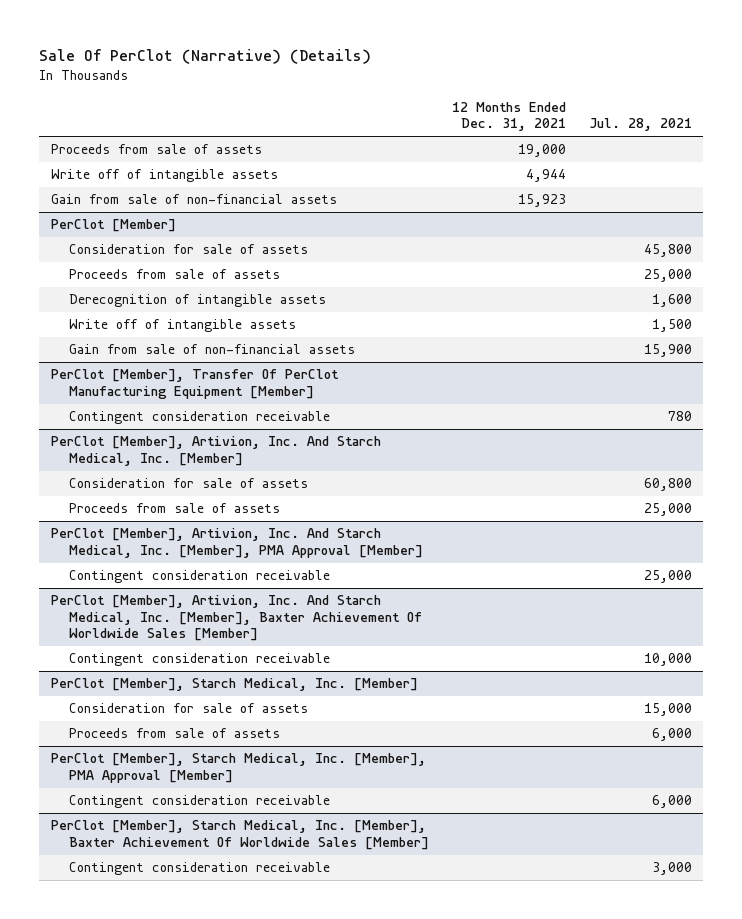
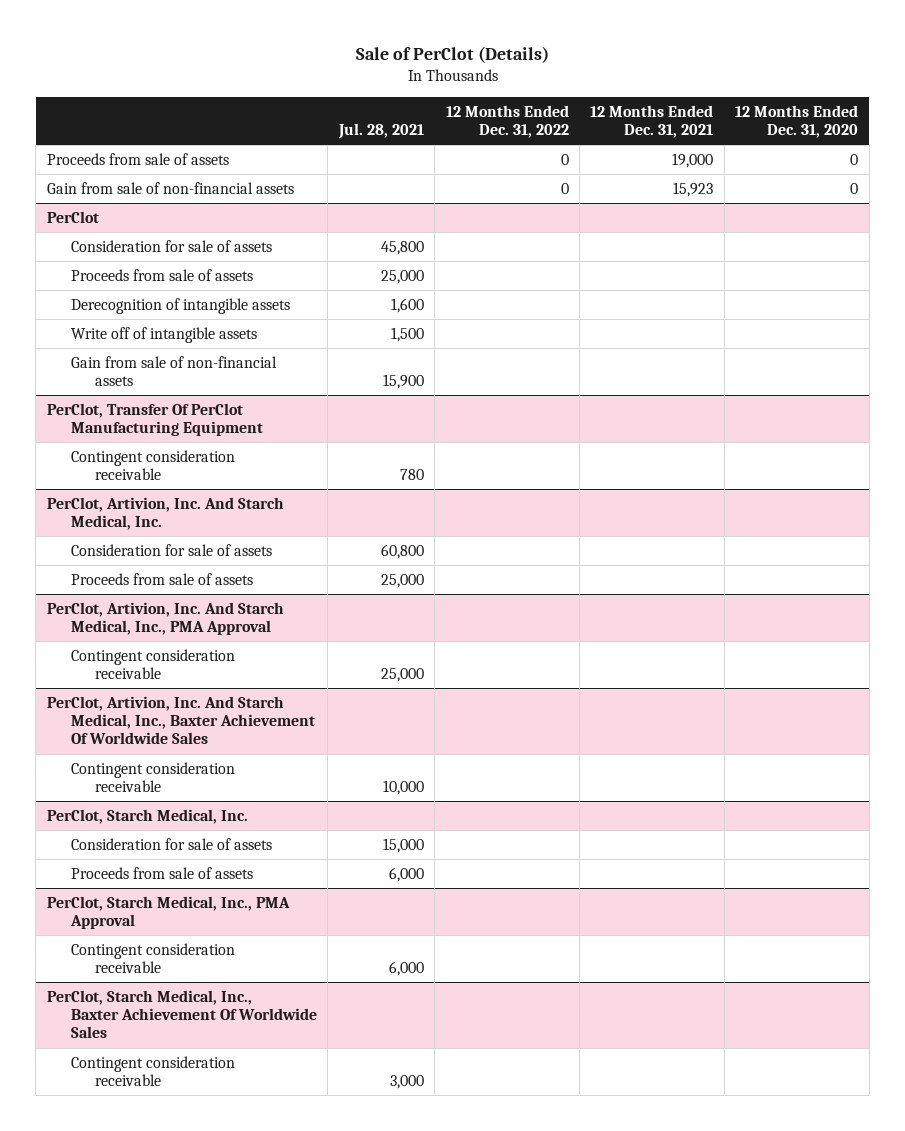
- Sale Of PerClot (Narrative) (Details)
+ Sale of PerClot (Details)
- | 12 Months Ended Dec. 31, 2021 | Jul. 28, 2021
+ | Jul. 28, 2021 | 12 Months Ended Dec. 31, 2022 | 12 Months Ended Dec. 31, 2021 | 12 Months Ended Dec. 31, 2020
- Write off of intangible assets | 4,944 |
- PerClot [Member]
+ PerClot
- PerClot [Member], Transfer Of PerClot Manufacturing Equipment [Member]
+ PerClot, Transfer Of PerClot Manufacturing Equipment
- PerClot [Member], Artivion, Inc. And Starch Medical, Inc. [Member]
+ PerClot, Artivion, Inc. And Starch Medical, Inc.
- PerClot [Member], Artivion, Inc. And Starch Medical, Inc. [Member], PMA Approval [Member]
+ PerClot, Artivion, Inc. And Starch Medical, Inc., PMA Approval
- PerClot [Member], Artivion, Inc. And Starch Medical, Inc. [Member], Baxter Achievement Of Worldwide Sales [Member]
+ PerClot, Artivion, Inc. And Starch Medical, Inc., Baxter Achievement Of Worldwide Sales
- PerClot [Member], Starch Medical, Inc. [Member]
+ PerClot, Starch Medical, Inc.
- PerClot [Member], Starch Medical, Inc. [Member], PMA Approval [Member]
+ PerClot, Starch Medical, Inc., PMA Approval
- PerClot [Member], Starch Medical, Inc. [Member], Baxter Achievement Of Worldwide Sales [Member]
+ PerClot, Starch Medical, Inc., Baxter Achievement Of Worldwide Sales

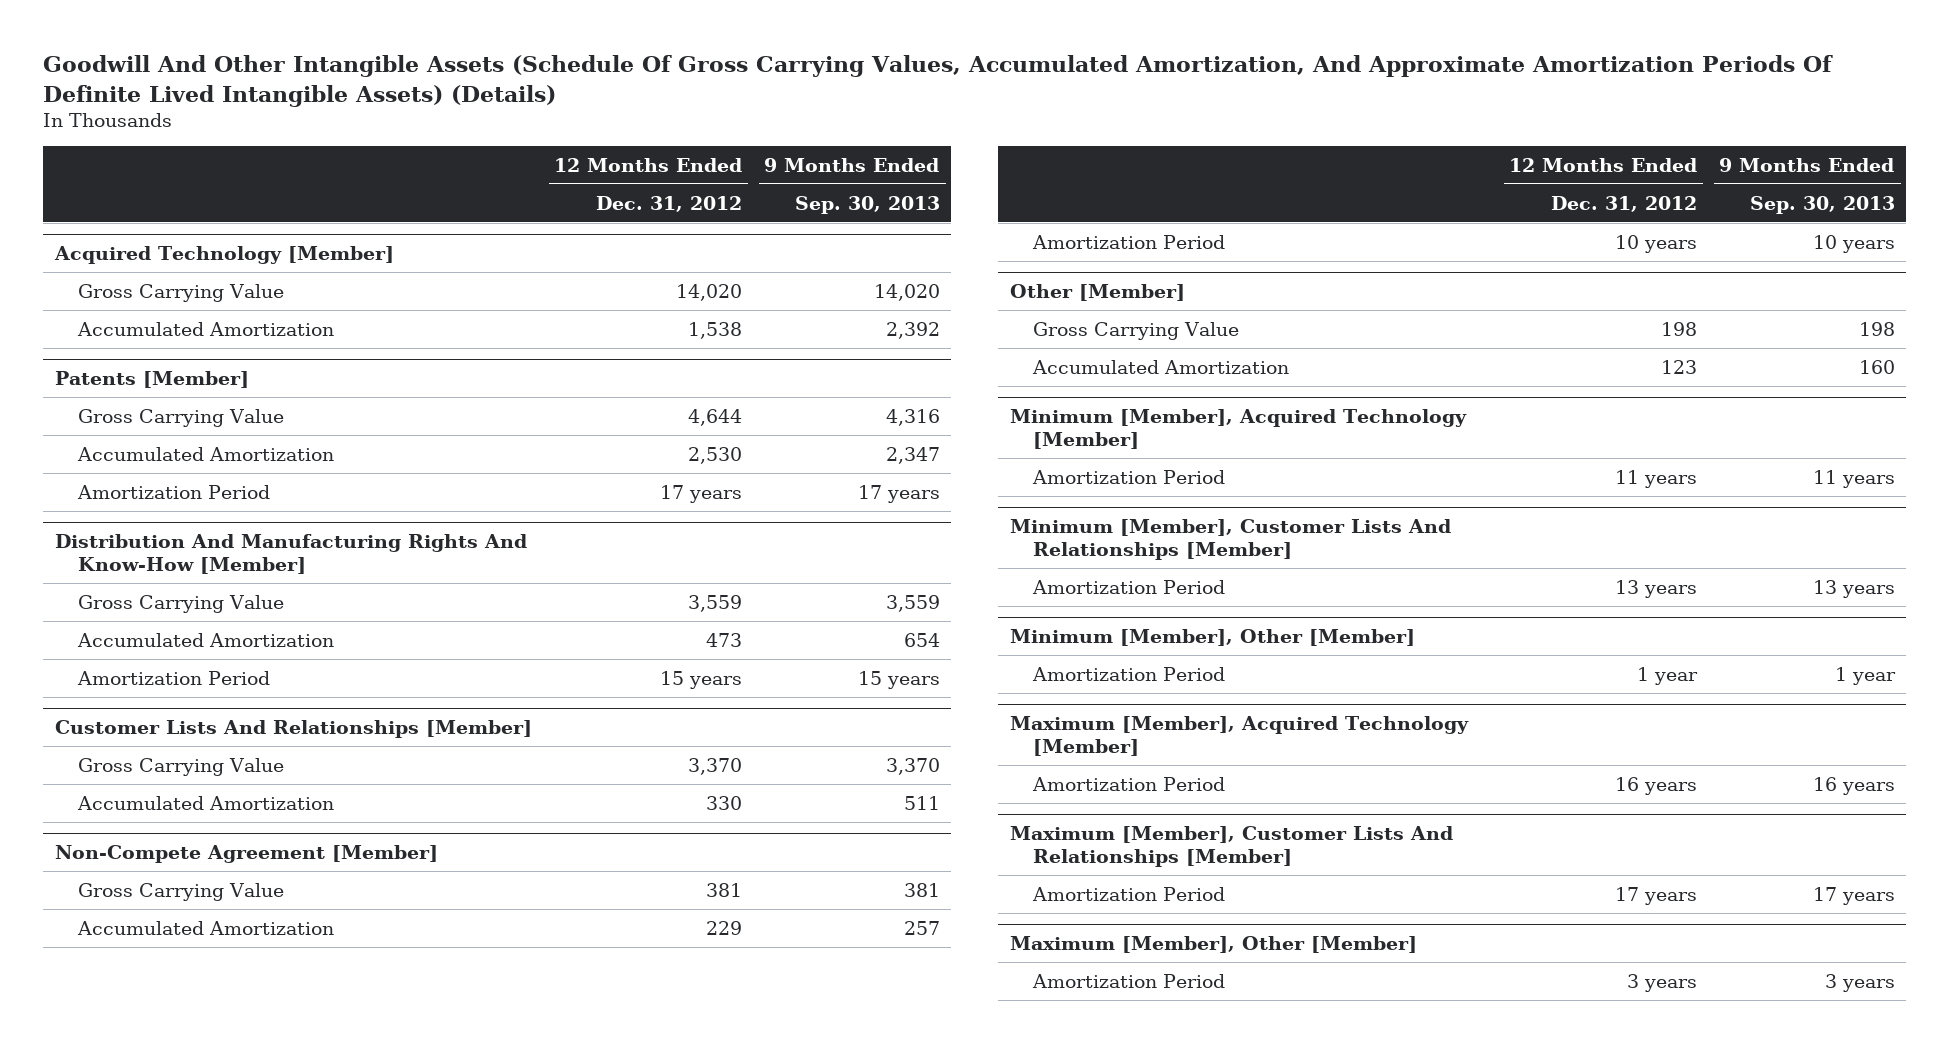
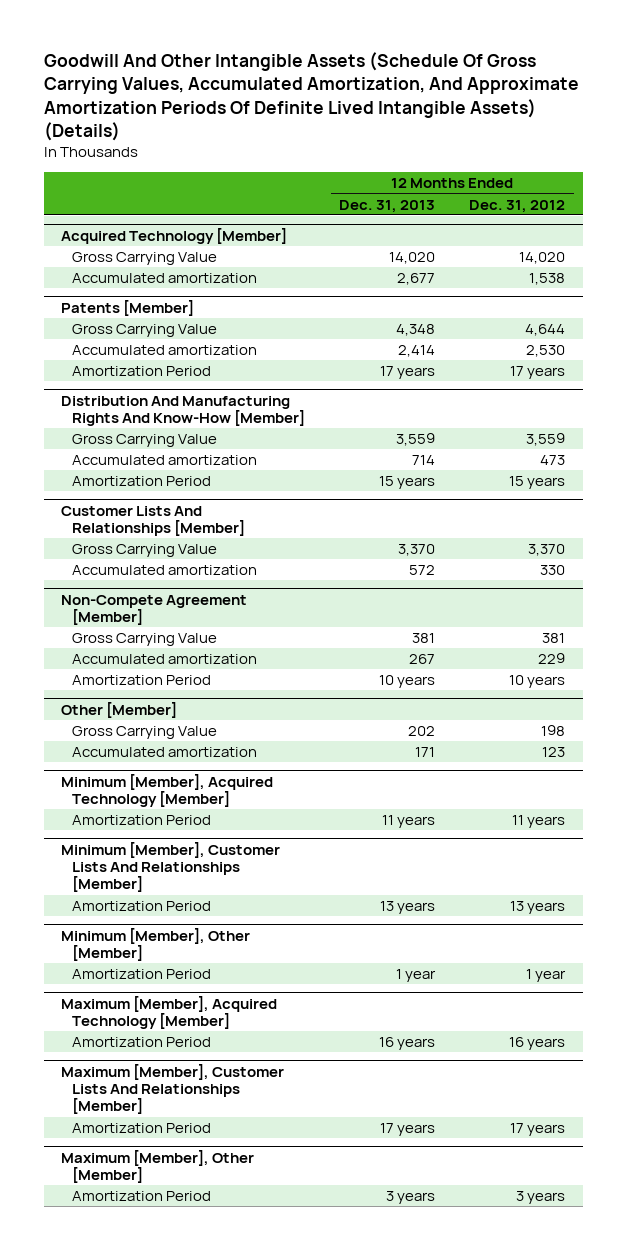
- | 12 Months Ended Dec. 31, 2012 | 9 Months Ended Sep. 30, 2013
+ | 12 Months Ended Dec. 31, 2013 | 12 Months Ended Dec. 31, 2012
@ Acquired Technology [Member]
- Accumulated Amortization | 1,538 | 2,392
+ Accumulated amortization | 2,677 | 1,538
@ Patents [Member]
- Accumulated Amortization | 2,530 | 2,347
+ Accumulated amortization | 2,414 | 2,530
@ Distribution And Manufacturing Rights And Know-How [Member]
- Accumulated Amortization | 473 | 654
+ Accumulated amortization | 714 | 473
@ Customer Lists And Relationships [Member]
- Accumulated Amortization | 330 | 511
+ Accumulated amortization | 572 | 330
@ Non-Compete Agreement [Member]
- Accumulated Amortization | 229 | 257
+ Accumulated amortization | 267 | 229
@ Other [Member]
- Accumulated Amortization | 123 | 160
+ Accumulated amortization | 171 | 123

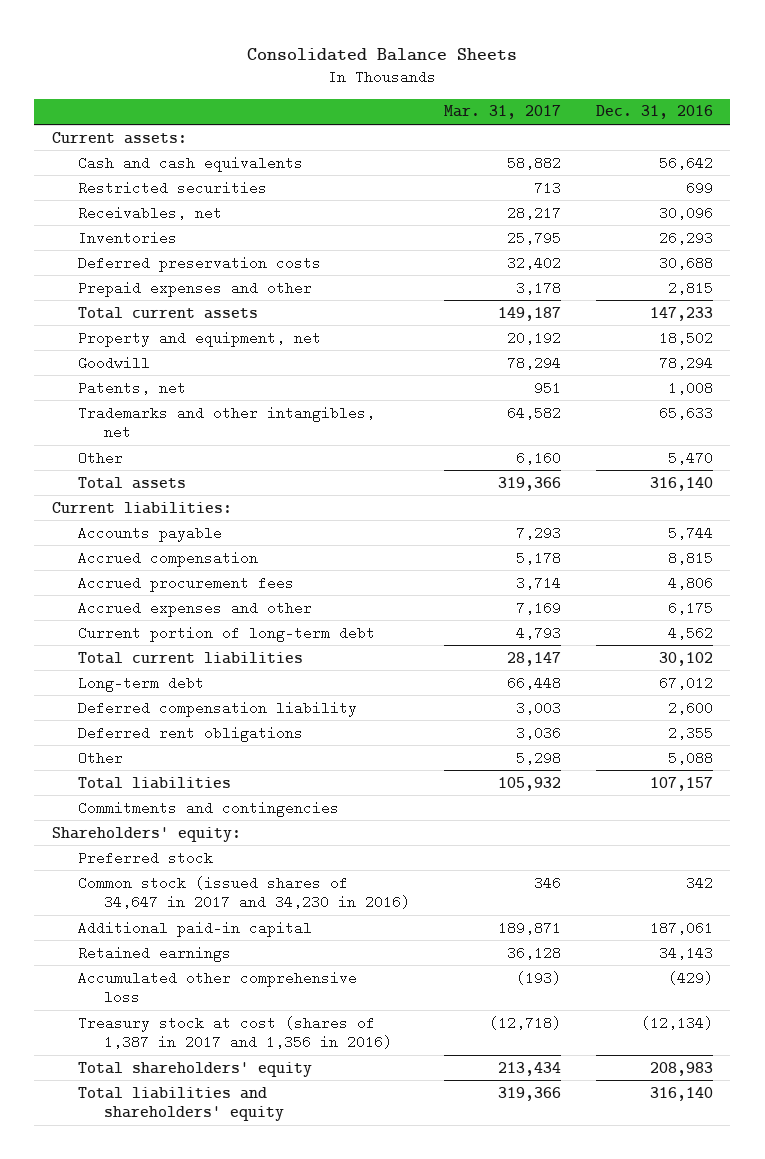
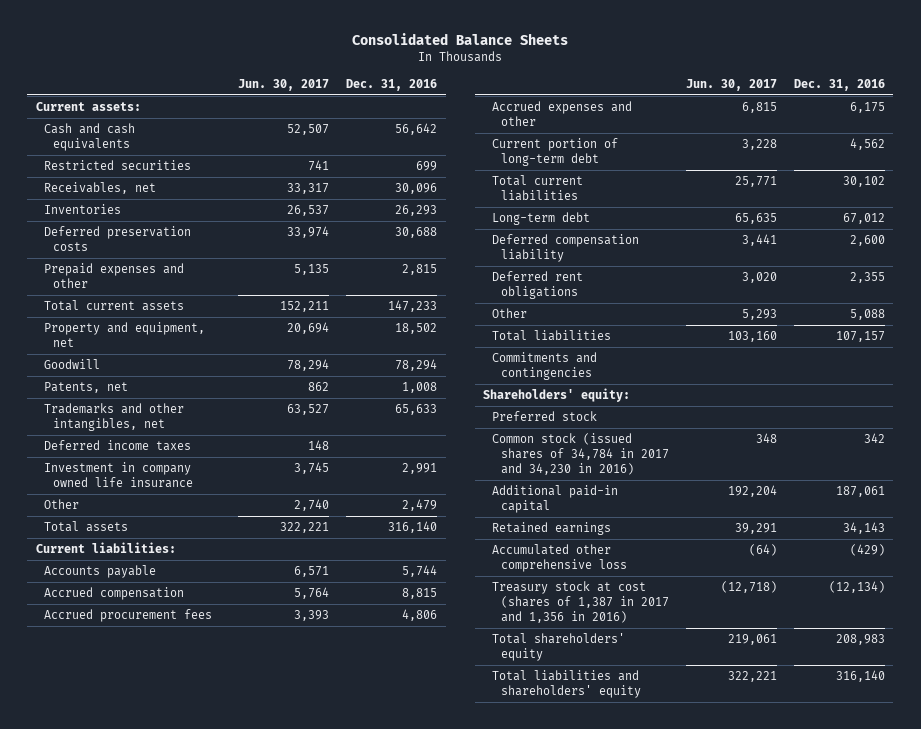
- | Mar. 31, 2017 | Dec. 31, 2016
+ | Jun. 30, 2017 | Dec. 31, 2016
- Other | 6,160 | 5,470
+ Deferred income taxes | 148 |
+ Investment in company owned life insurance | 3,745 | 2,991
+ Other | 2,740 | 2,479
- Common stock (issued shares of 34,647 in 2017 and 34,230 in 2016) | 346 | 342
+ Common stock (issued shares of 34,784 in 2017 and 34,230 in 2016) | 348 | 342

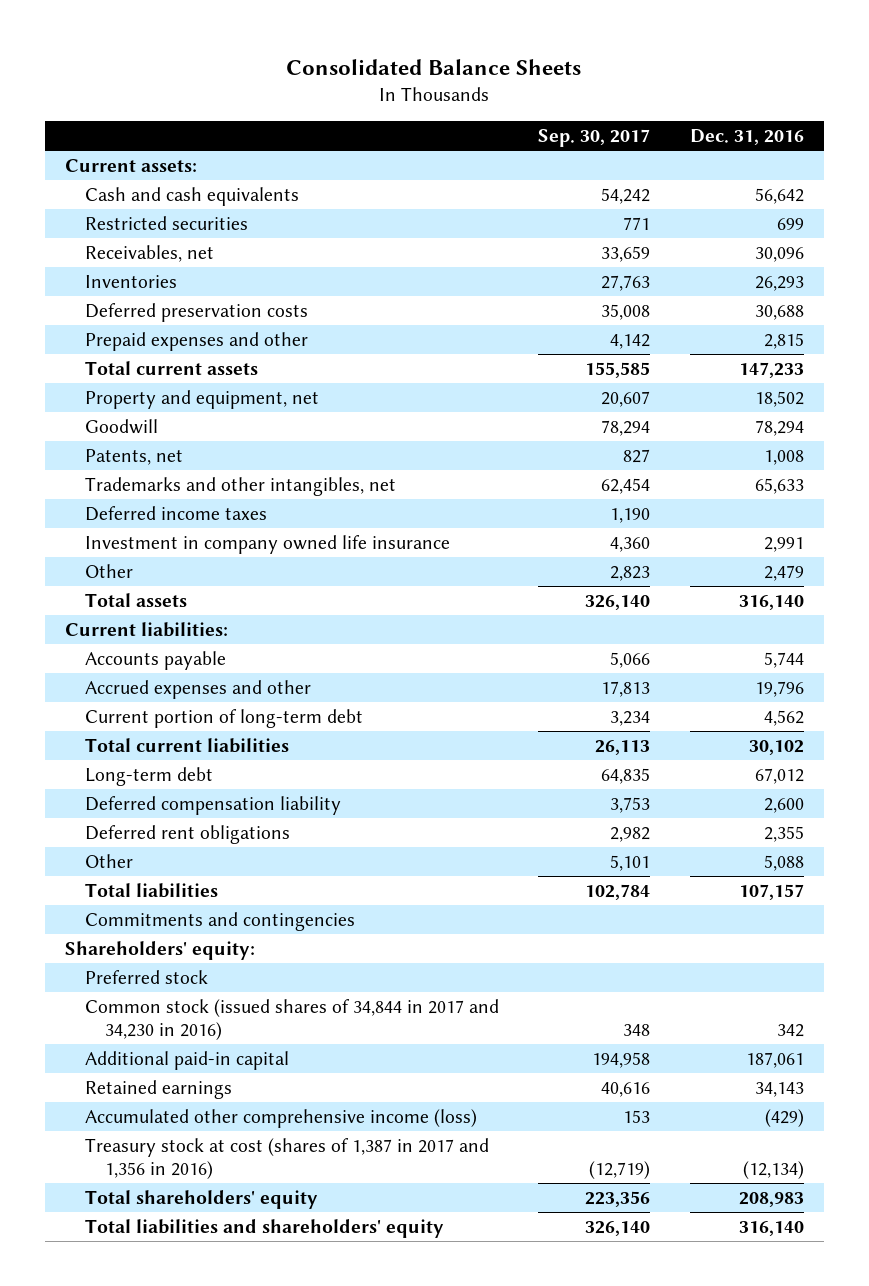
- | Jun. 30, 2017 | Dec. 31, 2016
+ | Sep. 30, 2017 | Dec. 31, 2016
- Accrued compensation | 5,764 | 8,815
- Accrued procurement fees | 3,393 | 4,806
- Accrued expenses and other | 6,815 | 6,175
+ Accrued expenses and other | 17,813 | 19,796
- Common stock (issued shares of 34,784 in 2017 and 34,230 in 2016) | 348 | 342
+ Common stock (issued shares of 34,844 in 2017 and 34,230 in 2016) | 348 | 342
- Accumulated other comprehensive loss | (64) | (429)
+ Accumulated other comprehensive income (loss) | 153 | (429)

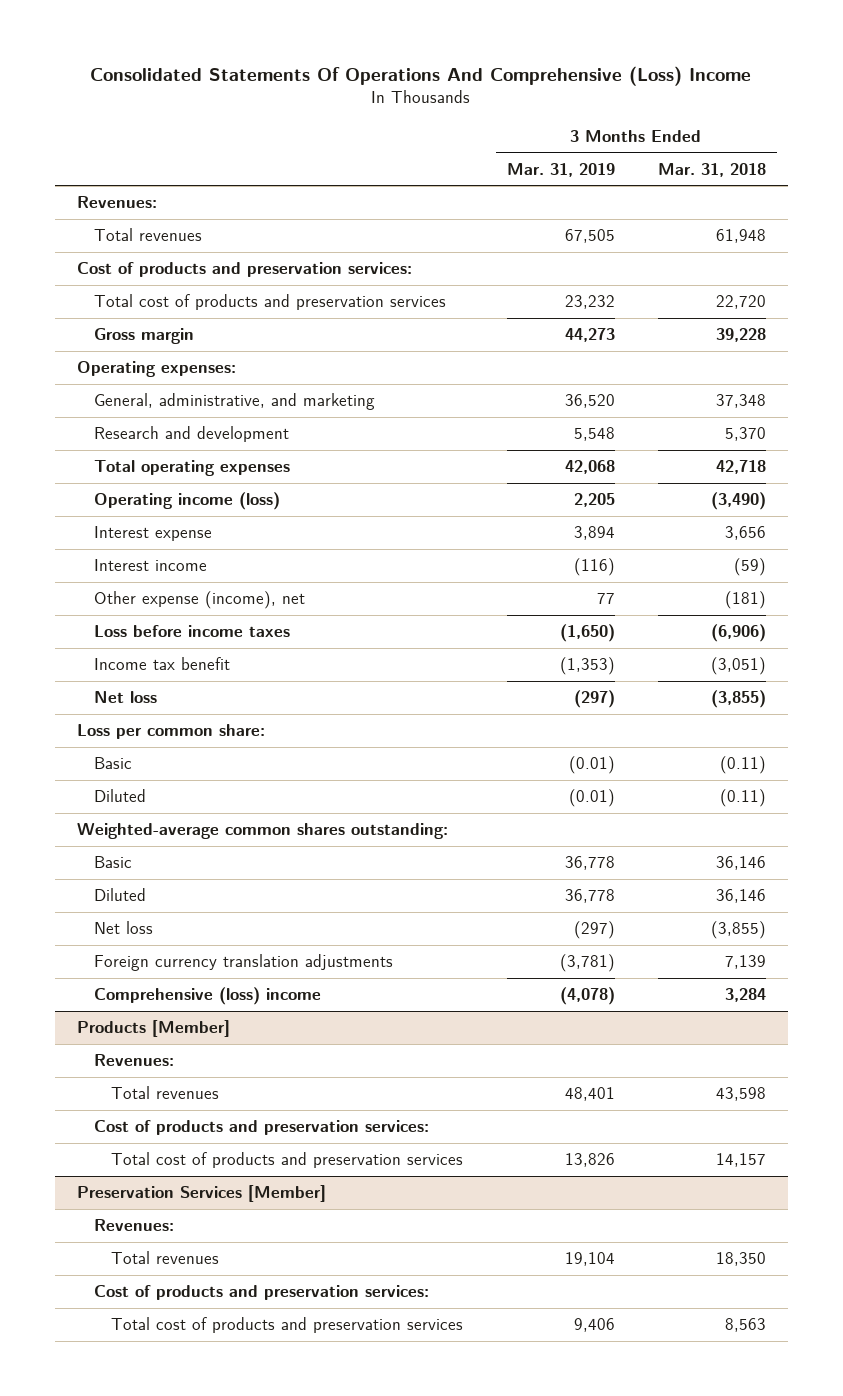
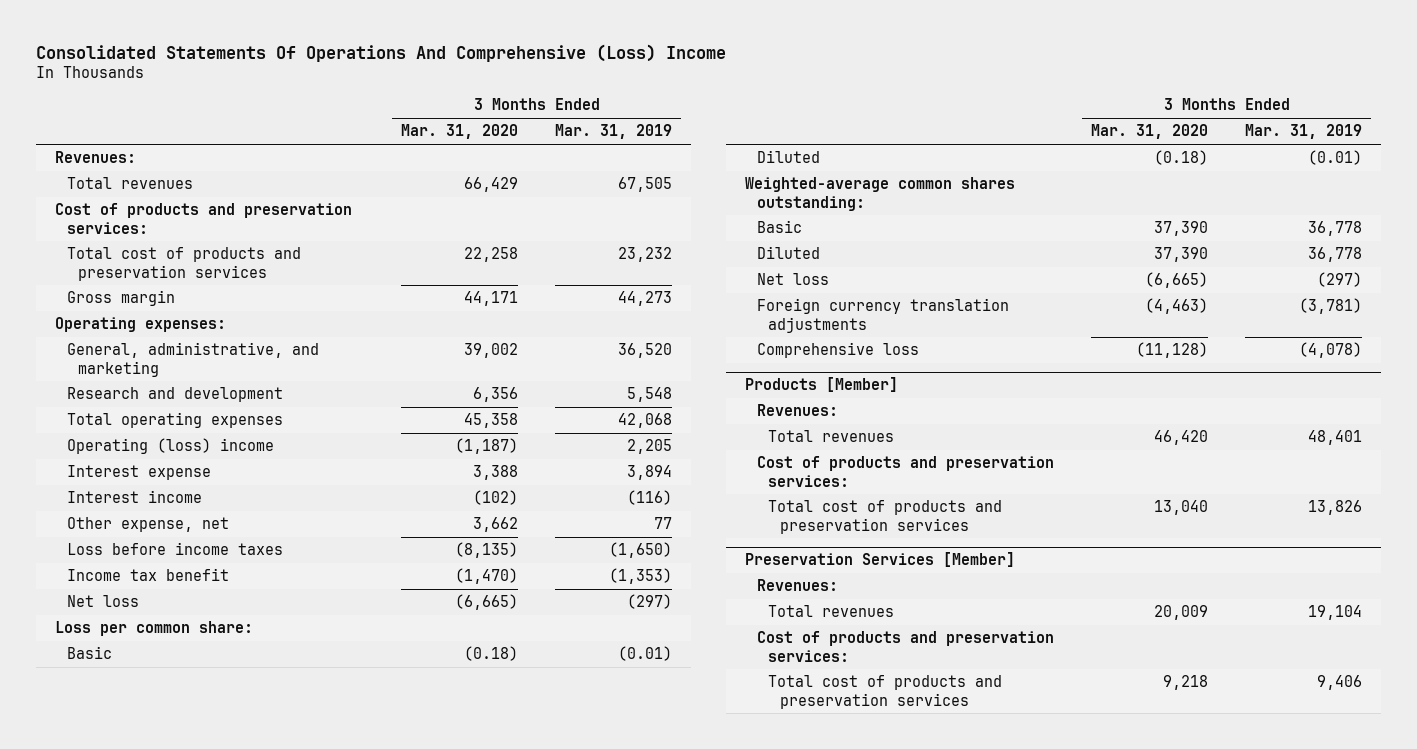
- | 3 Months Ended Mar. 31, 2019 | 3 Months Ended Mar. 31, 2018
+ | 3 Months Ended Mar. 31, 2020 | 3 Months Ended Mar. 31, 2019
- Operating income (loss) | 2,205 | (3,490)
+ Operating (loss) income | (1,187) | 2,205
- Other expense (income), net | 77 | (181)
+ Other expense, net | 3,662 | 77
- Comprehensive (loss) income | (4,078) | 3,284
+ Comprehensive loss | (11,128) | (4,078)

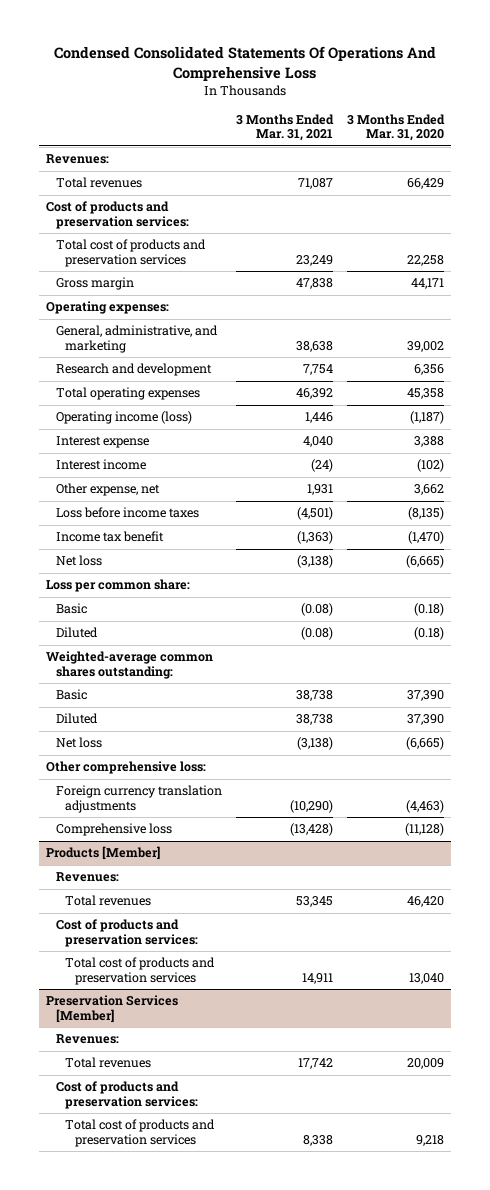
- Consolidated Statements Of Operations And Comprehensive (Loss) Income
+ Condensed Consolidated Statements Of Operations And Comprehensive Loss
- | 3 Months Ended Mar. 31, 2020 | 3 Months Ended Mar. 31, 2019
+ | 3 Months Ended Mar. 31, 2021 | 3 Months Ended Mar. 31, 2020
- Operating (loss) income | (1,187) | 2,205
+ Operating income (loss) | 1,446 | (1,187)
+ Other comprehensive loss:

